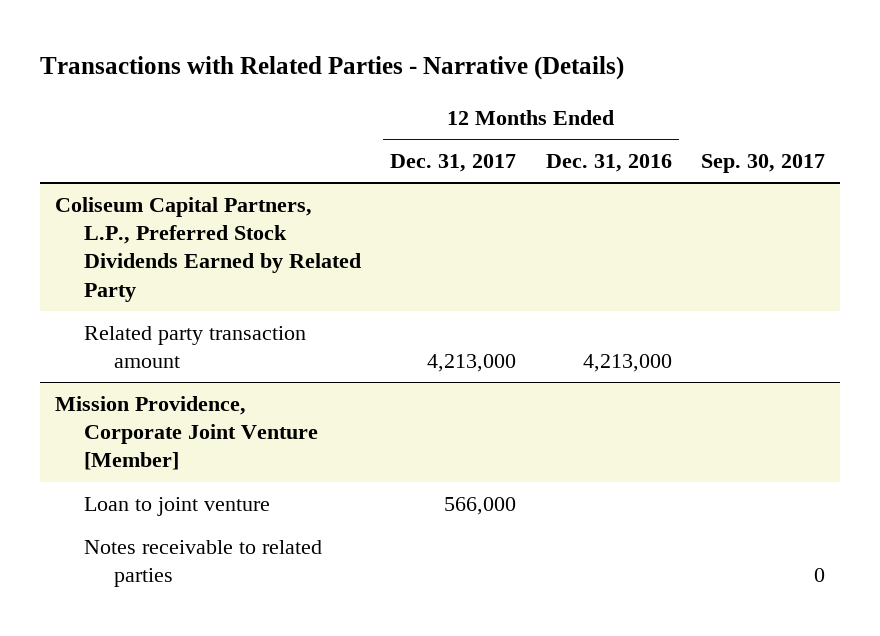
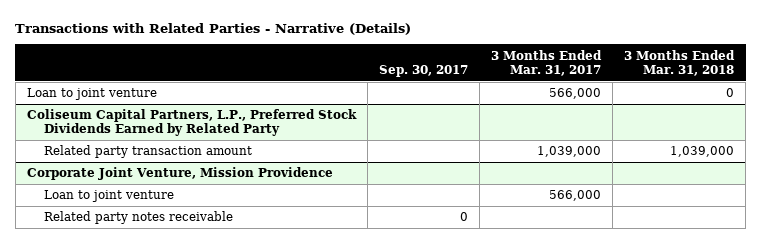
- | 12 Months Ended Dec. 31, 2017 | 12 Months Ended Dec. 31, 2016 | Sep. 30, 2017
+ | Sep. 30, 2017 | 3 Months Ended Mar. 31, 2017 | 3 Months Ended Mar. 31, 2018
+ Loan to joint venture | | 566,000 | 0
- Mission Providence, Corporate Joint Venture [Member]
+ Corporate Joint Venture, Mission Providence
- Notes receivable to related parties | | | 0
+ Related party notes receivable | 0 | |

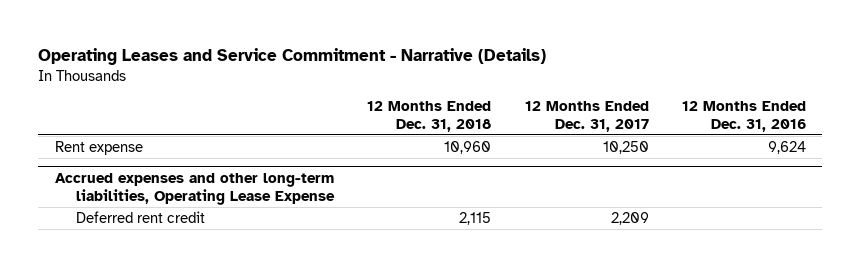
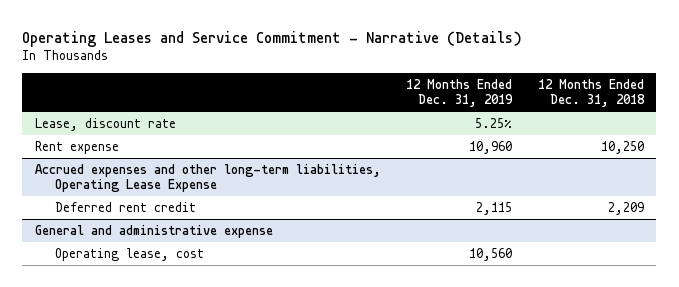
- | 12 Months Ended Dec. 31, 2018 | 12 Months Ended Dec. 31, 2017 | 12 Months Ended Dec. 31, 2016
+ | 12 Months Ended Dec. 31, 2019 | 12 Months Ended Dec. 31, 2018
- Rent expense | 10,960 | 10,250 | 9,624
+ Lease, discount rate | 5.25% |
+ Rent expense | 10,960 | 10,250
@ Accrued expenses and other long-term liabilities, Operating Lease Expense
- Deferred rent credit | 2,115 | 2,209 |
+ Deferred rent credit | 2,115 | 2,209
+ General and administrative expense
+ Operating lease, cost | 10,560 |

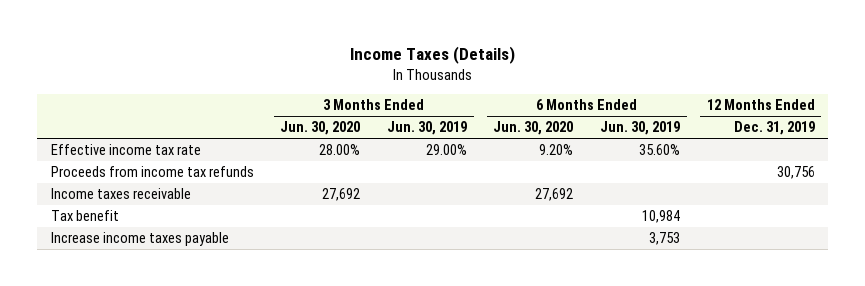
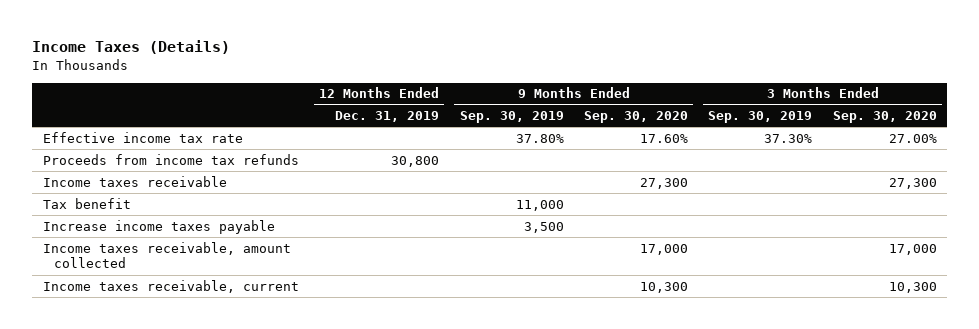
- | 3 Months Ended Jun. 30, 2020 | 3 Months Ended Jun. 30, 2019 | 6 Months Ended Jun. 30, 2020 | 6 Months Ended Jun. 30, 2019 | 12 Months Ended Dec. 31, 2019
+ | 12 Months Ended Dec. 31, 2019 | 9 Months Ended Sep. 30, 2019 | 9 Months Ended Sep. 30, 2020 | 3 Months Ended Sep. 30, 2019 | 3 Months Ended Sep. 30, 2020
- Proceeds from income tax refunds | | | | | 30,756
+ Proceeds from income tax refunds | 30,800 | | | |
+ Income taxes receivable, amount collected | | | 17,000 | | 17,000
+ Income taxes receivable, current | | | 10,300 | | 10,300

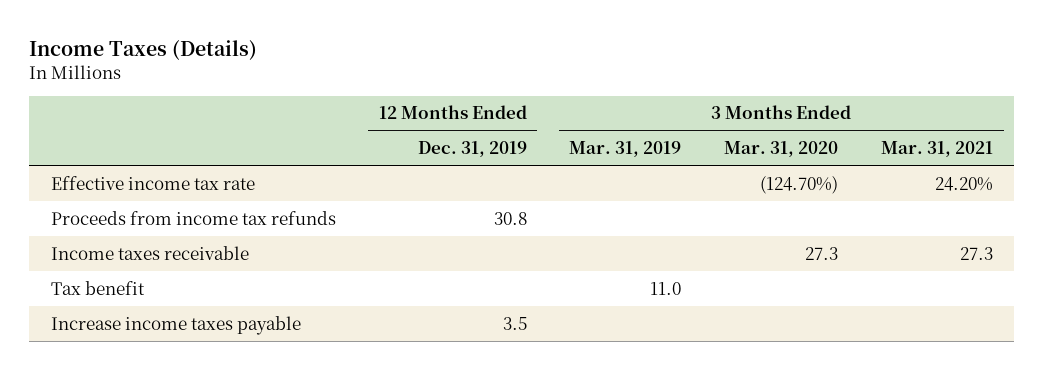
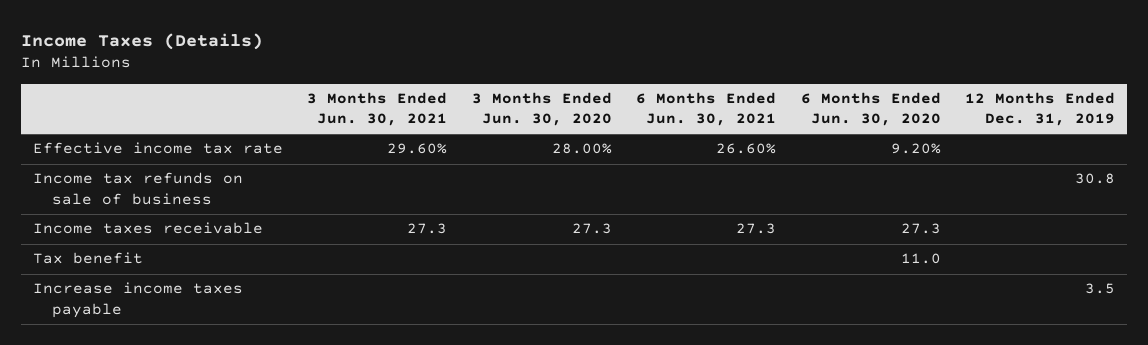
- | 12 Months Ended Dec. 31, 2019 | 3 Months Ended Mar. 31, 2019 | 3 Months Ended Mar. 31, 2020 | 3 Months Ended Mar. 31, 2021
+ | 3 Months Ended Jun. 30, 2021 | 3 Months Ended Jun. 30, 2020 | 6 Months Ended Jun. 30, 2021 | 6 Months Ended Jun. 30, 2020 | 12 Months Ended Dec. 31, 2019
- Proceeds from income tax refunds | 30.8 | | |
+ Income tax refunds on sale of business | | | | | 30.8

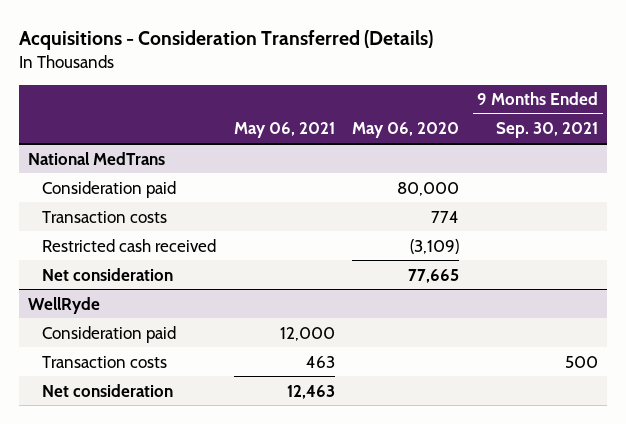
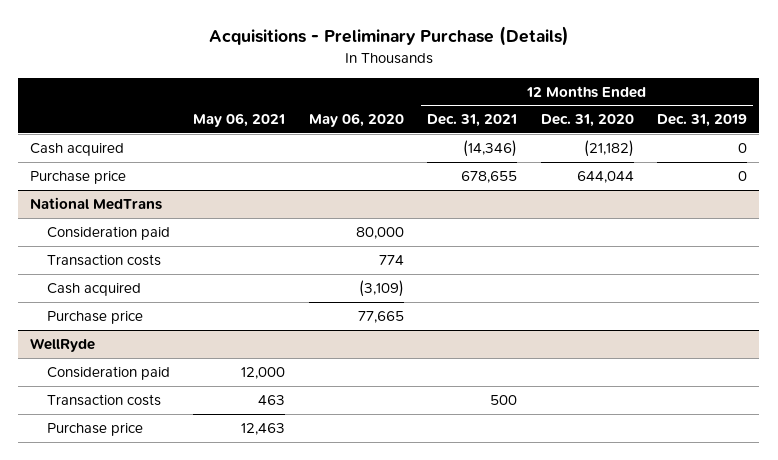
- Acquisitions - Consideration Transferred (Details)
+ Acquisitions - Preliminary Purchase (Details)
- | May 06, 2021 | May 06, 2020 | 9 Months Ended Sep. 30, 2021
+ | May 06, 2021 | May 06, 2020 | 12 Months Ended Dec. 31, 2021 | 12 Months Ended Dec. 31, 2020 | 12 Months Ended Dec. 31, 2019
+ Cash acquired | | | (14,346) | (21,182) | 0
+ Purchase price | | | 678,655 | 644,044 | 0
@ National MedTrans
- Restricted cash received | | (3,109) |
- Net consideration | | 77,665 |
+ Cash acquired | | (3,109) | | |
+ Purchase price | | 77,665 | | |
@ WellRyde
- Net consideration | 12,463 | |
+ Purchase price | 12,463 | | | |

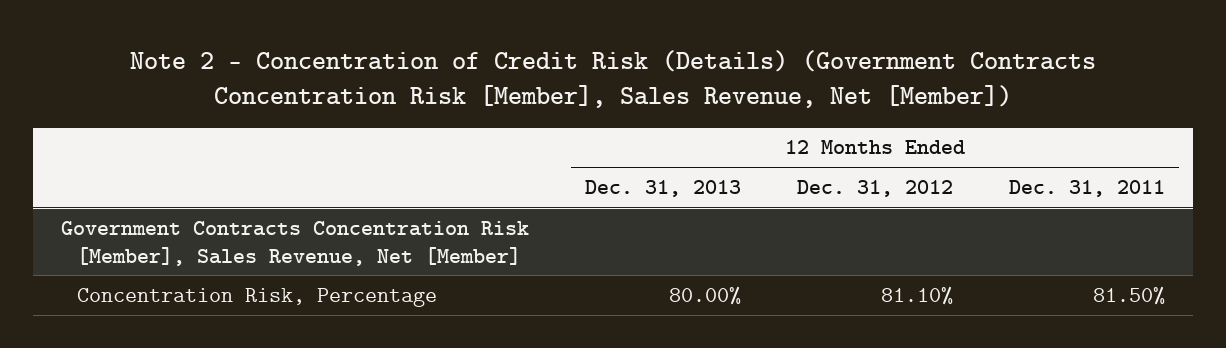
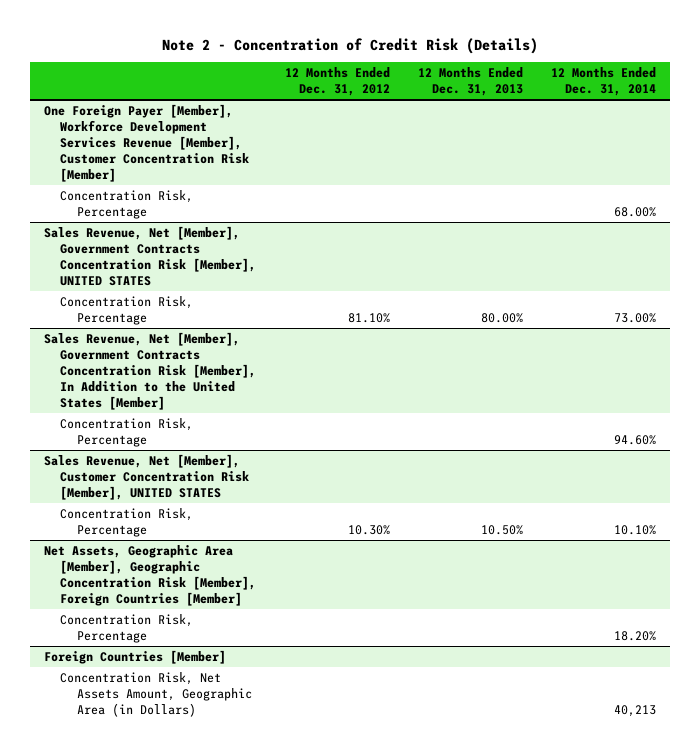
- Note 2 - Concentration of Credit Risk (Details) (Government Contracts Concentration Risk [Member], Sales Revenue, Net [Member])
+ Note 2 - Concentration of Credit Risk (Details)
- | 12 Months Ended Dec. 31, 2013 | 12 Months Ended Dec. 31, 2012 | 12 Months Ended Dec. 31, 2011
+ | 12 Months Ended Dec. 31, 2012 | 12 Months Ended Dec. 31, 2013 | 12 Months Ended Dec. 31, 2014
- Government Contracts Concentration Risk [Member], Sales Revenue, Net [Member]
+ One Foreign Payer [Member], Workforce Development Services Revenue [Member], Customer Concentration Risk [Member]
+ Concentration Risk, Percentage | | | 68.00%
+ Sales Revenue, Net [Member], Government Contracts Concentration Risk [Member], UNITED STATES
+ Sales Revenue, Net [Member], Government Contracts Concentration Risk [Member], In Addition to the United States [Member]
+ Concentration Risk, Percentage | | | 94.60%
+ Sales Revenue, Net [Member], Customer Concentration Risk [Member], UNITED STATES
+ Concentration Risk, Percentage | 10.30% | 10.50% | 10.10%
+ Net Assets, Geographic Area [Member], Geographic Concentration Risk [Member], Foreign Countries [Member]
+ Concentration Risk, Percentage | | | 18.20%
+ Foreign Countries [Member]
+ Concentration Risk, Net Assets Amount, Geographic Area (in Dollars) | | | 40,213

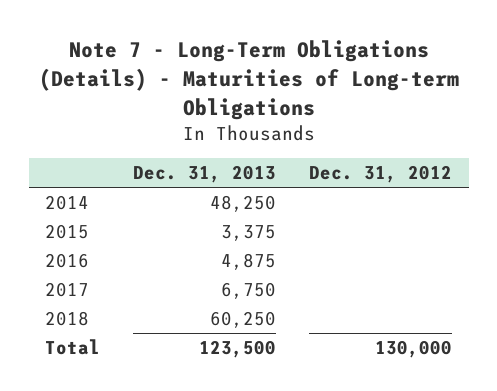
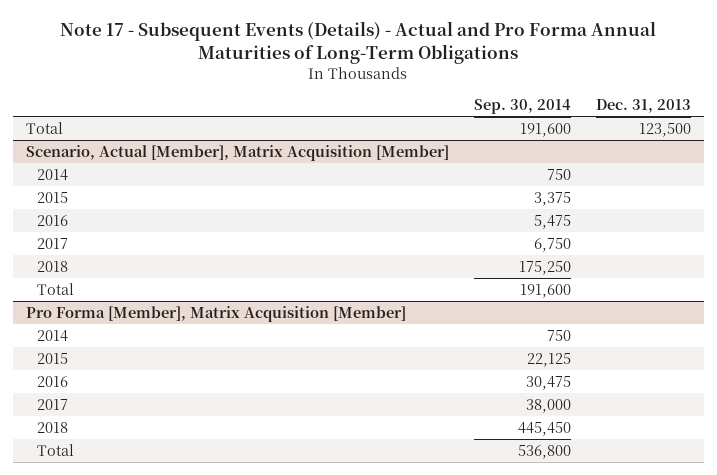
- Note 7 - Long-Term Obligations (Details) - Maturities of Long-term Obligations
+ Note 17 - Subsequent Events (Details) - Actual and Pro Forma Annual Maturities of Long-Term Obligations
- | Dec. 31, 2013 | Dec. 31, 2012
+ | Sep. 30, 2014 | Dec. 31, 2013
- 2014 | 48,250 |
- 2015 | 3,375 |
- 2016 | 4,875 |
- 2017 | 6,750 |
- 2018 | 60,250 |
+ Scenario, Actual [Member], Matrix Acquisition [Member]
+ 2014 | 750 |
+ 2015 | 3,375 |
+ 2016 | 5,475 |
+ 2017 | 6,750 |
+ 2018 | 175,250 |
+ Total | 191,600 |
+ Pro Forma [Member], Matrix Acquisition [Member]
+ 2014 | 750 |
+ 2015 | 22,125 |
+ 2016 | 30,475 |
+ 2017 | 38,000 |
+ 2018 | 445,450 |
+ Total | 536,800 |

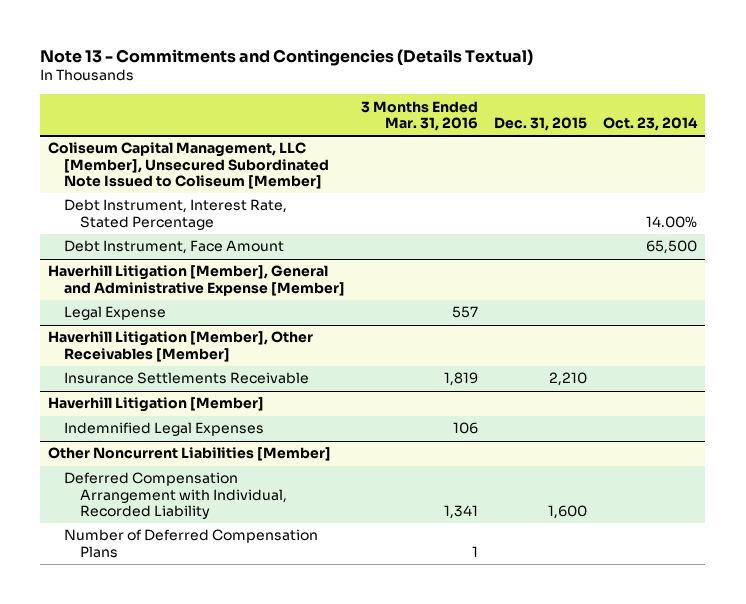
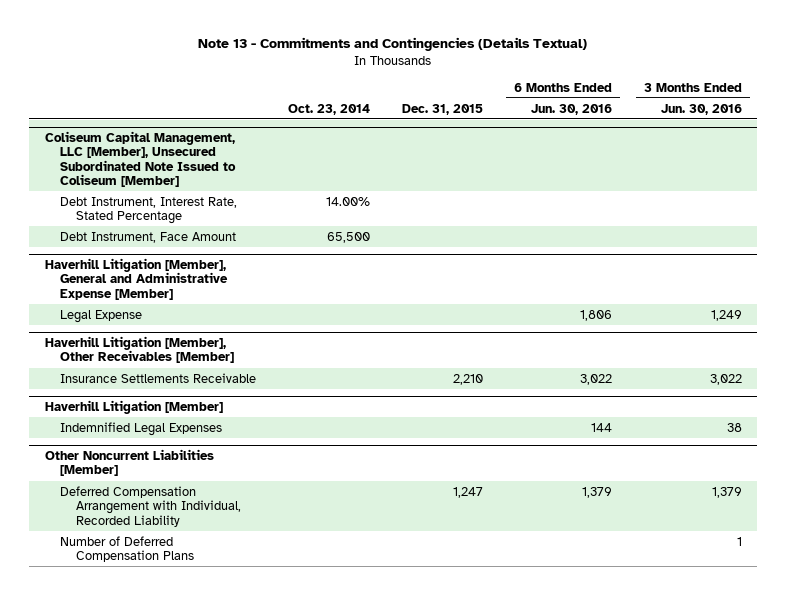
- | 3 Months Ended Mar. 31, 2016 | Dec. 31, 2015 | Oct. 23, 2014
+ | Oct. 23, 2014 | Dec. 31, 2015 | 6 Months Ended Jun. 30, 2016 | 3 Months Ended Jun. 30, 2016
@ Other Noncurrent Liabilities [Member]
- Deferred Compensation Arrangement with Individual, Recorded Liability | 1,341 | 1,600 |
+ Deferred Compensation Arrangement with Individual, Recorded Liability | | 1,247 | 1,379 | 1,379

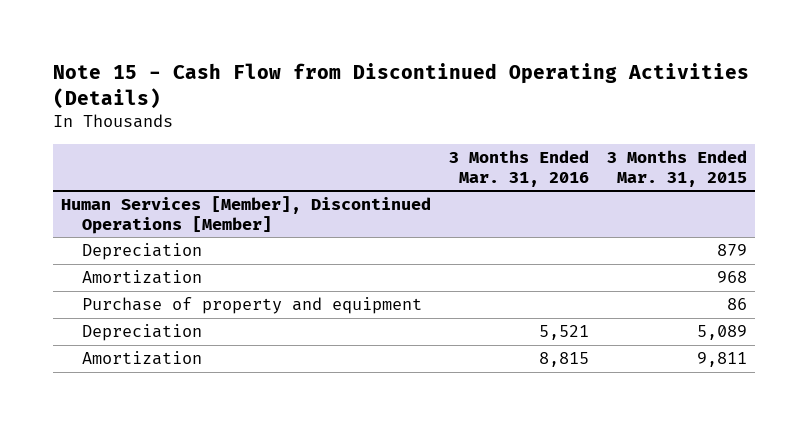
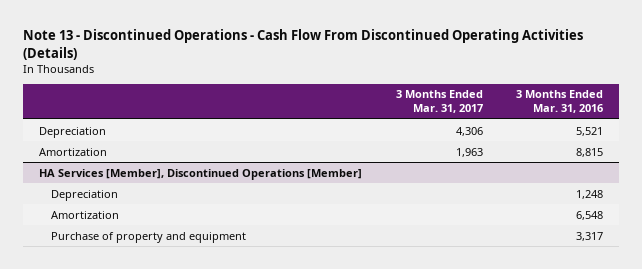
- Note 15 - Cash Flow from Discontinued Operating Activities (Details)
+ Note 13 - Discontinued Operations - Cash Flow From Discontinued Operating Activities (Details)
- | 3 Months Ended Mar. 31, 2016 | 3 Months Ended Mar. 31, 2015
+ | 3 Months Ended Mar. 31, 2017 | 3 Months Ended Mar. 31, 2016
- Human Services [Member], Discontinued Operations [Member]
- Depreciation | | 879
- Amortization | | 968
- Purchase of property and equipment | | 86
+ HA Services [Member], Discontinued Operations [Member]
+ Depreciation | | 1,248
+ Amortization | | 6,548
+ Purchase of property and equipment | | 3,317

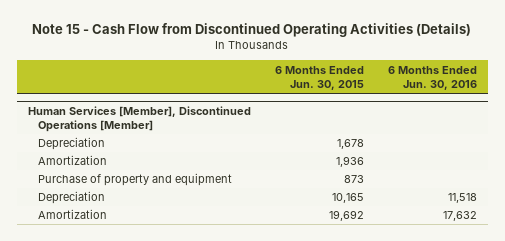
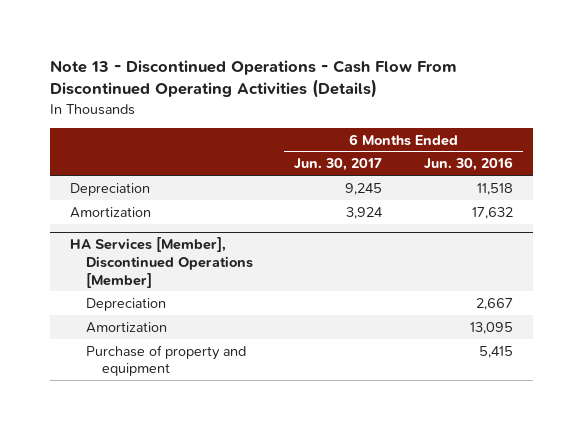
- Note 15 - Cash Flow from Discontinued Operating Activities (Details)
+ Note 13 - Discontinued Operations - Cash Flow From Discontinued Operating Activities (Details)
- | 6 Months Ended Jun. 30, 2015 | 6 Months Ended Jun. 30, 2016
+ | 6 Months Ended Jun. 30, 2017 | 6 Months Ended Jun. 30, 2016
- Human Services [Member], Discontinued Operations [Member]
- Depreciation | 1,678 |
- Amortization | 1,936 |
- Purchase of property and equipment | 873 |
+ HA Services [Member], Discontinued Operations [Member]
+ Depreciation | | 2,667
+ Amortization | | 13,095
+ Purchase of property and equipment | | 5,415

